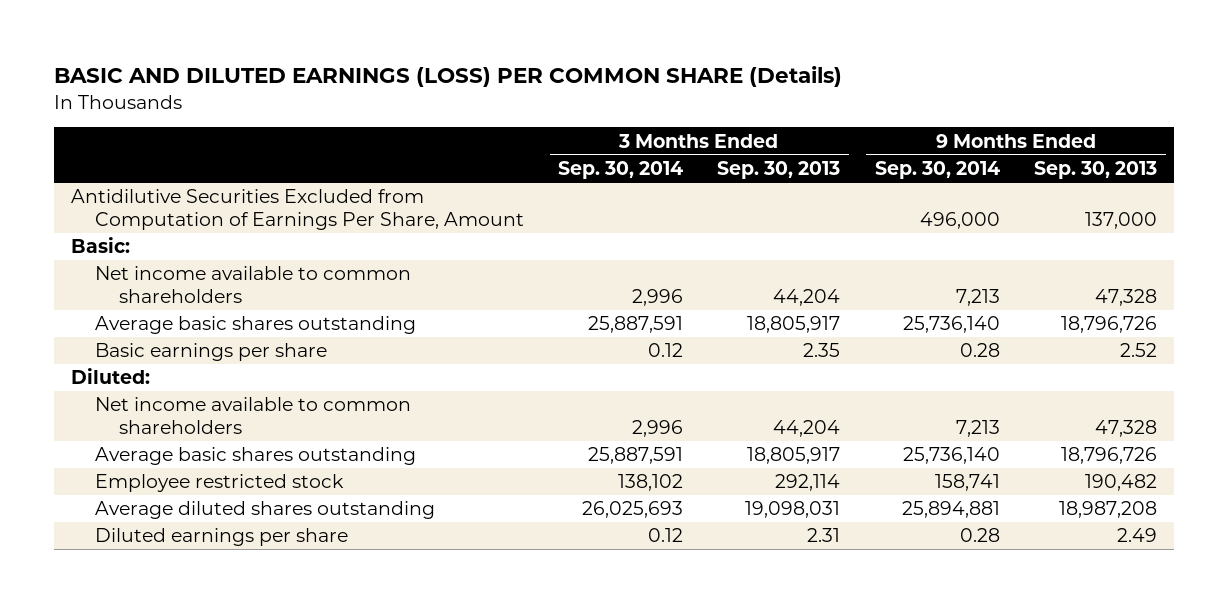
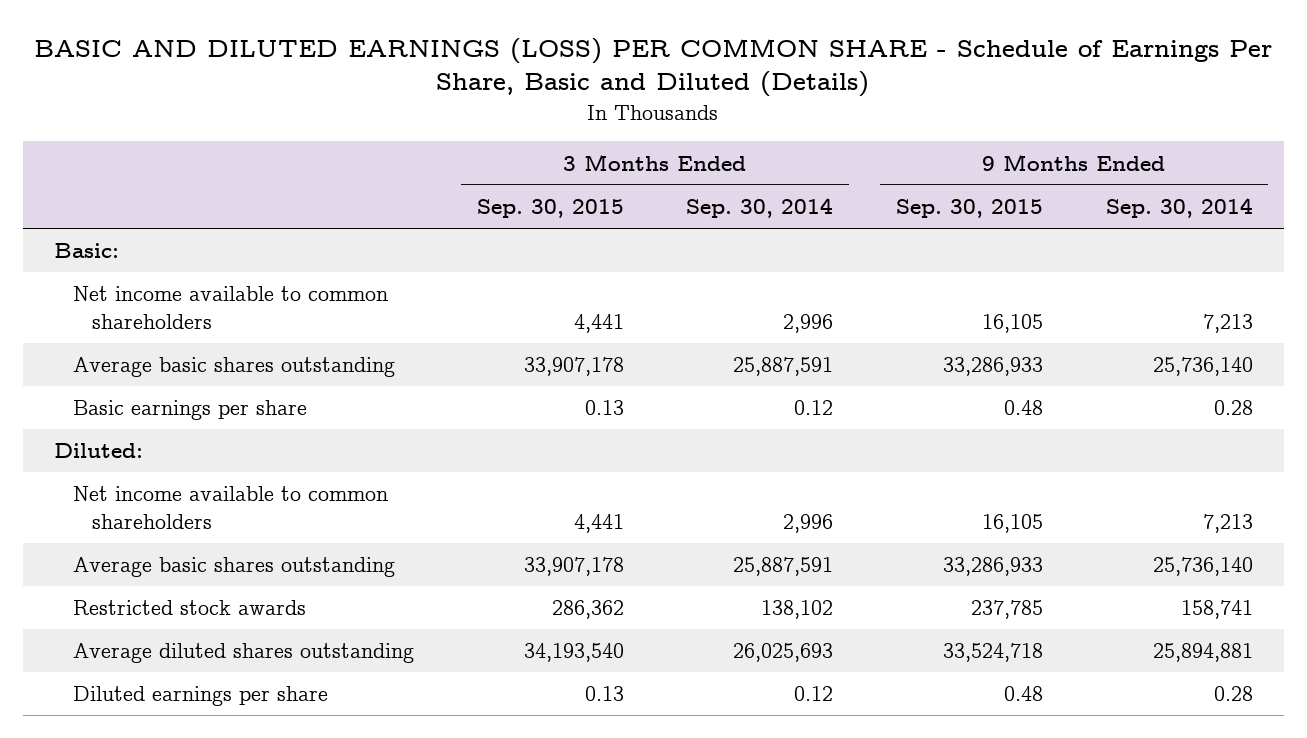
- BASIC AND DILUTED EARNINGS (LOSS) PER COMMON SHARE (Details)
+ BASIC AND DILUTED EARNINGS (LOSS) PER COMMON SHARE - Schedule of Earnings Per Share, Basic and Diluted (Details)
- | 3 Months Ended Sep. 30, 2014 | 3 Months Ended Sep. 30, 2013 | 9 Months Ended Sep. 30, 2014 | 9 Months Ended Sep. 30, 2013
+ | 3 Months Ended Sep. 30, 2015 | 3 Months Ended Sep. 30, 2014 | 9 Months Ended Sep. 30, 2015 | 9 Months Ended Sep. 30, 2014
- Antidilutive Securities Excluded from Computation of Earnings Per Share, Amount | | | 496,000 | 137,000
- Employee restricted stock | 138,102 | 292,114 | 158,741 | 190,482
+ Restricted stock awards | 286,362 | 138,102 | 237,785 | 158,741

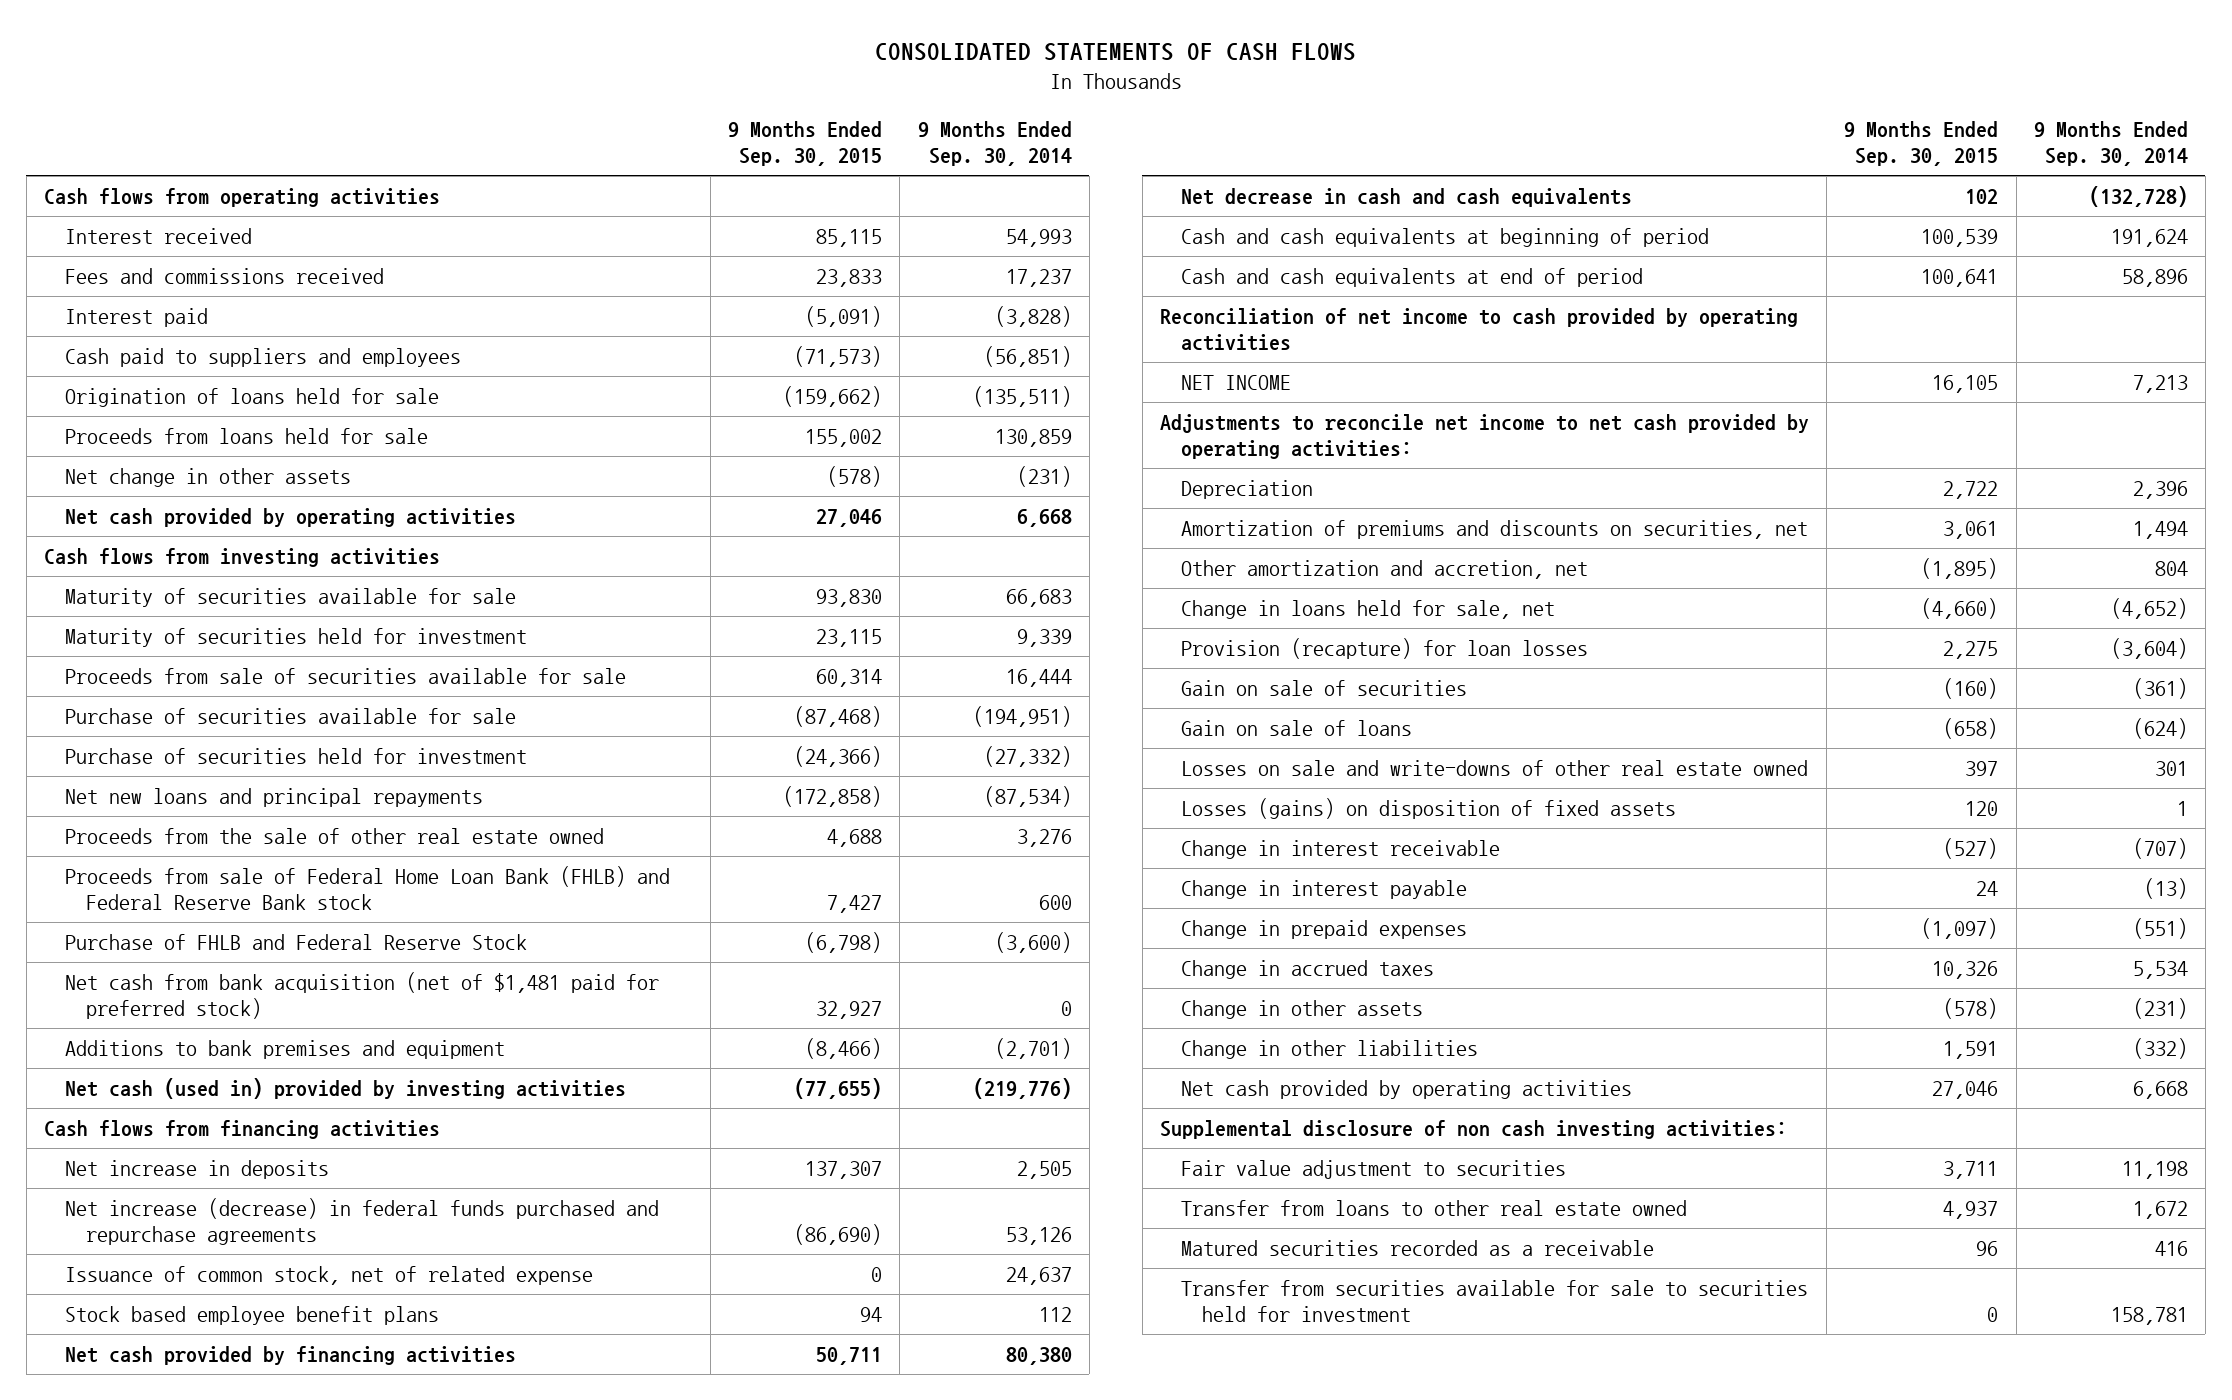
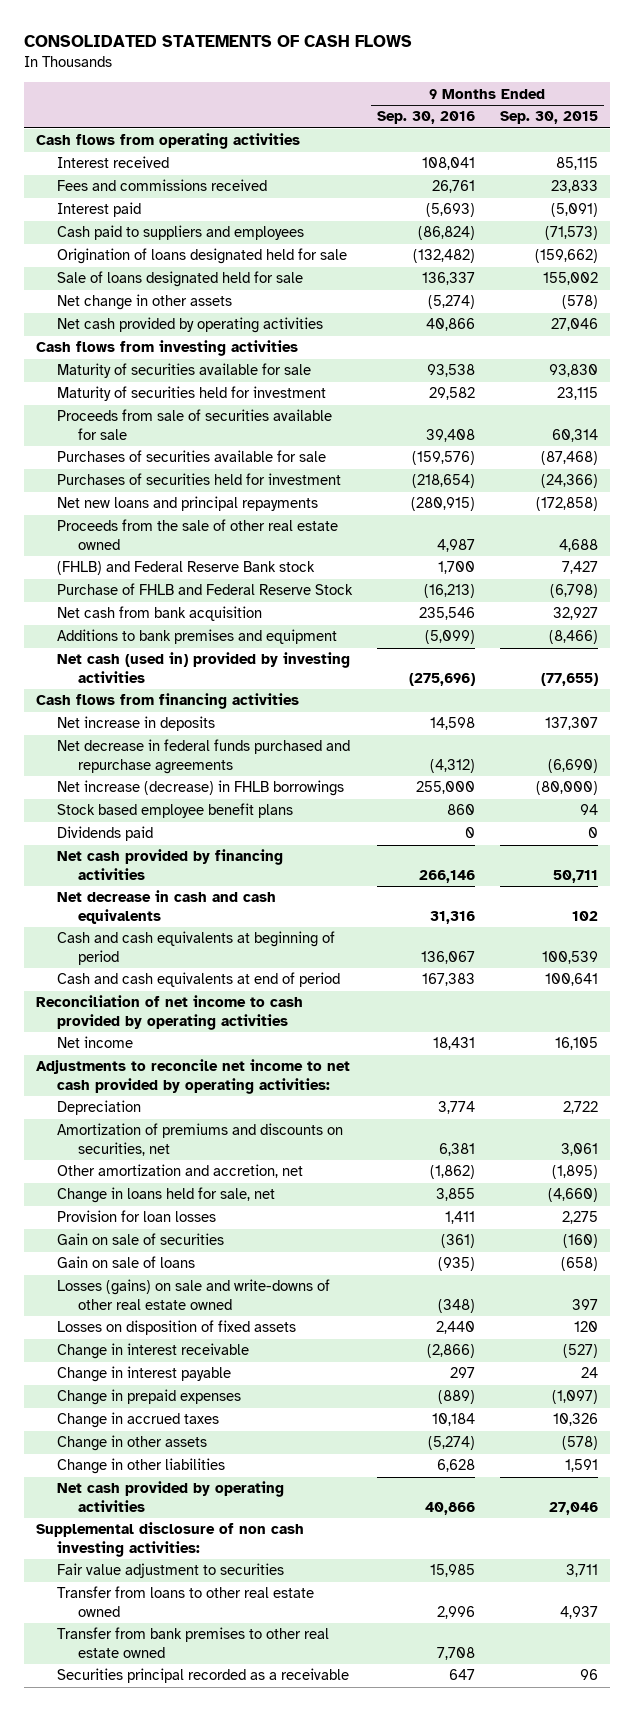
- | 9 Months Ended Sep. 30, 2015 | 9 Months Ended Sep. 30, 2014
+ | 9 Months Ended Sep. 30, 2016 | 9 Months Ended Sep. 30, 2015
- Origination of loans held for sale | (159,662) | (135,511)
- Proceeds from loans held for sale | 155,002 | 130,859
+ Origination of loans designated held for sale | (132,482) | (159,662)
+ Sale of loans designated held for sale | 136,337 | 155,002
- Purchase of securities available for sale | (87,468) | (194,951)
- Purchase of securities held for investment | (24,366) | (27,332)
+ Purchases of securities available for sale | (159,576) | (87,468)
+ Purchases of securities held for investment | (218,654) | (24,366)
- Proceeds from sale of Federal Home Loan Bank (FHLB) and Federal Reserve Bank stock | 7,427 | 600
+ (FHLB) and Federal Reserve Bank stock | 1,700 | 7,427
- Net cash from bank acquisition (net of $1,481 paid for preferred stock) | 32,927 | 0
+ Net cash from bank acquisition | 235,546 | 32,927
- Net increase (decrease) in federal funds purchased and repurchase agreements | (86,690) | 53,126
- Issuance of common stock, net of related expense | 0 | 24,637
+ Net decrease in federal funds purchased and repurchase agreements | (4,312) | (6,690)
+ Net increase (decrease) in FHLB borrowings | 255,000 | (80,000)
+ Dividends paid | 0 | 0
- NET INCOME | 16,105 | 7,213
+ Net income | 18,431 | 16,105
- Provision (recapture) for loan losses | 2,275 | (3,604)
+ Provision for loan losses | 1,411 | 2,275
- Losses on sale and write-downs of other real estate owned | 397 | 301
- Losses (gains) on disposition of fixed assets | 120 | 1
+ Losses (gains) on sale and write-downs of other real estate owned | (348) | 397
+ Losses on disposition of fixed assets | 2,440 | 120
- Matured securities recorded as a receivable | 96 | 416
- Transfer from securities available for sale to securities held for investment | 0 | 158,781
+ Transfer from bank premises to other real estate owned | 7,708 |
+ Securities principal recorded as a receivable | 647 | 96

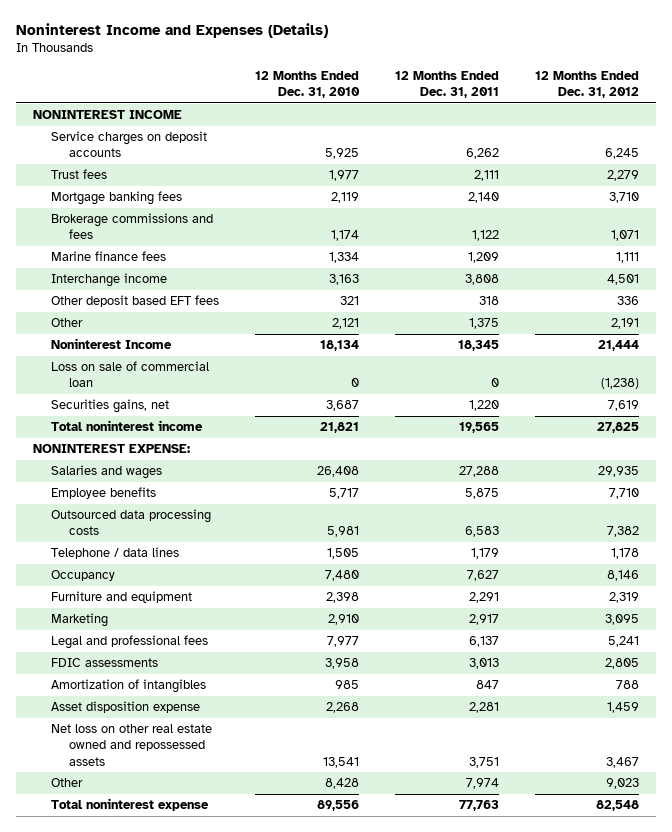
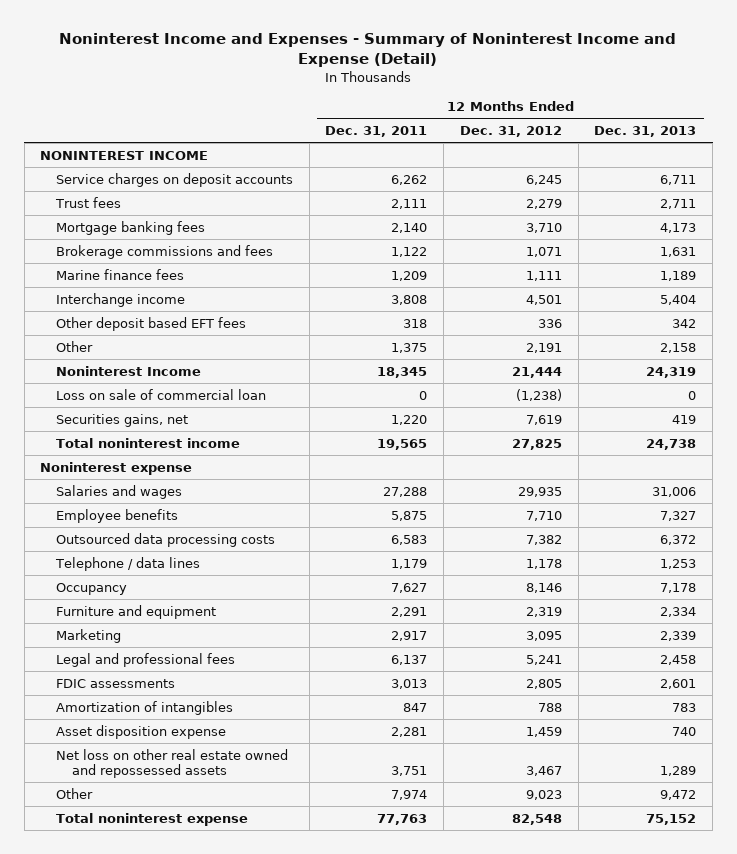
- Noninterest Income and Expenses (Details)
+ Noninterest Income and Expenses - Summary of Noninterest Income and Expense (Detail)
- | 12 Months Ended Dec. 31, 2010 | 12 Months Ended Dec. 31, 2011 | 12 Months Ended Dec. 31, 2012
+ | 12 Months Ended Dec. 31, 2011 | 12 Months Ended Dec. 31, 2012 | 12 Months Ended Dec. 31, 2013
- NONINTEREST EXPENSE:
+ Noninterest expense

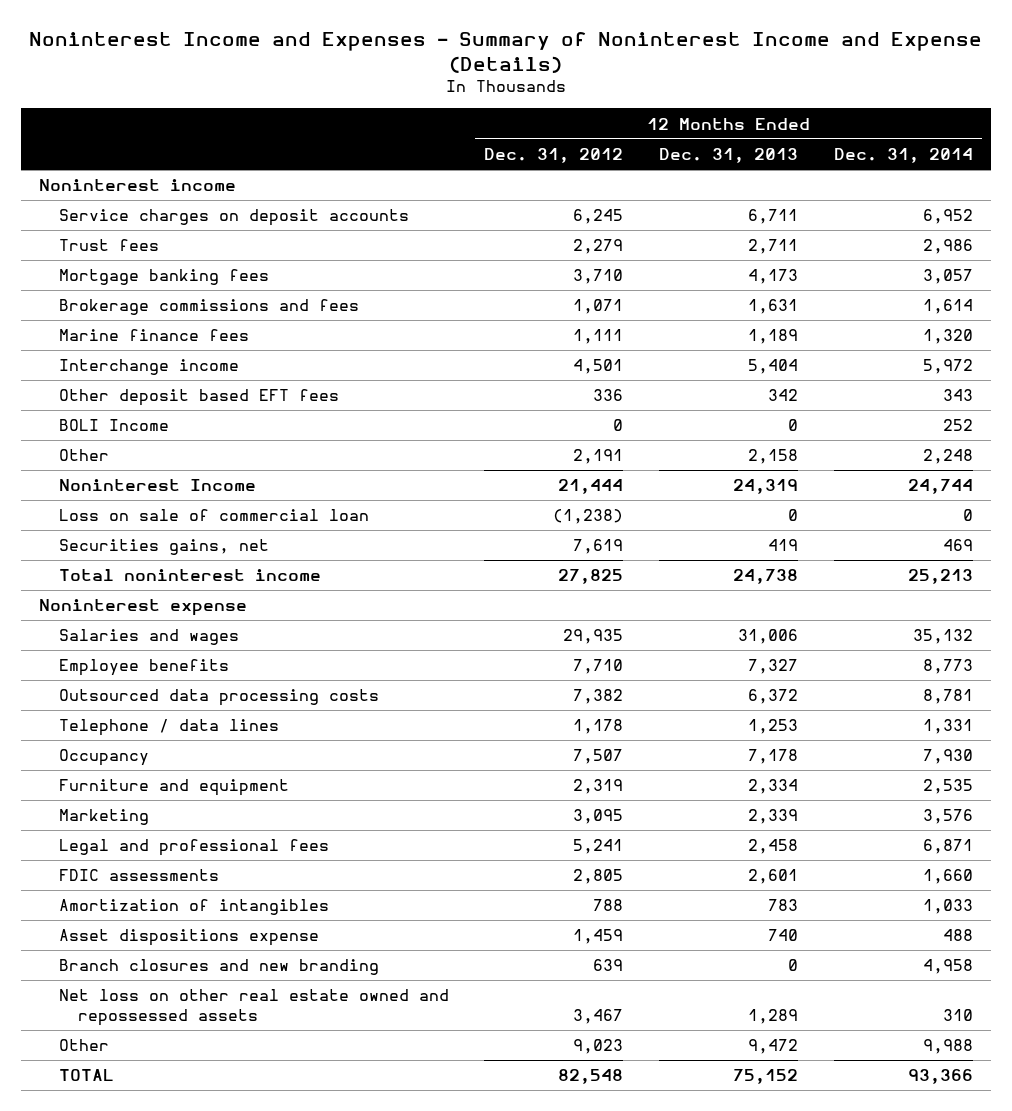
- Noninterest Income and Expenses - Summary of Noninterest Income and Expense (Detail)
+ Noninterest Income and Expenses - Summary of Noninterest Income and Expense (Details)
- | 12 Months Ended Dec. 31, 2011 | 12 Months Ended Dec. 31, 2012 | 12 Months Ended Dec. 31, 2013
+ | 12 Months Ended Dec. 31, 2012 | 12 Months Ended Dec. 31, 2013 | 12 Months Ended Dec. 31, 2014
- NONINTEREST INCOME
+ Noninterest income
+ BOLI Income | 0 | 0 | 252
- Occupancy | 7,627 | 8,146 | 7,178
+ Occupancy | 7,507 | 7,178 | 7,930
- Asset disposition expense | 2,281 | 1,459 | 740
+ Asset dispositions expense | 1,459 | 740 | 488
+ Branch closures and new branding | 639 | 0 | 4,958
- Total noninterest expense | 77,763 | 82,548 | 75,152
+ TOTAL | 82,548 | 75,152 | 93,366

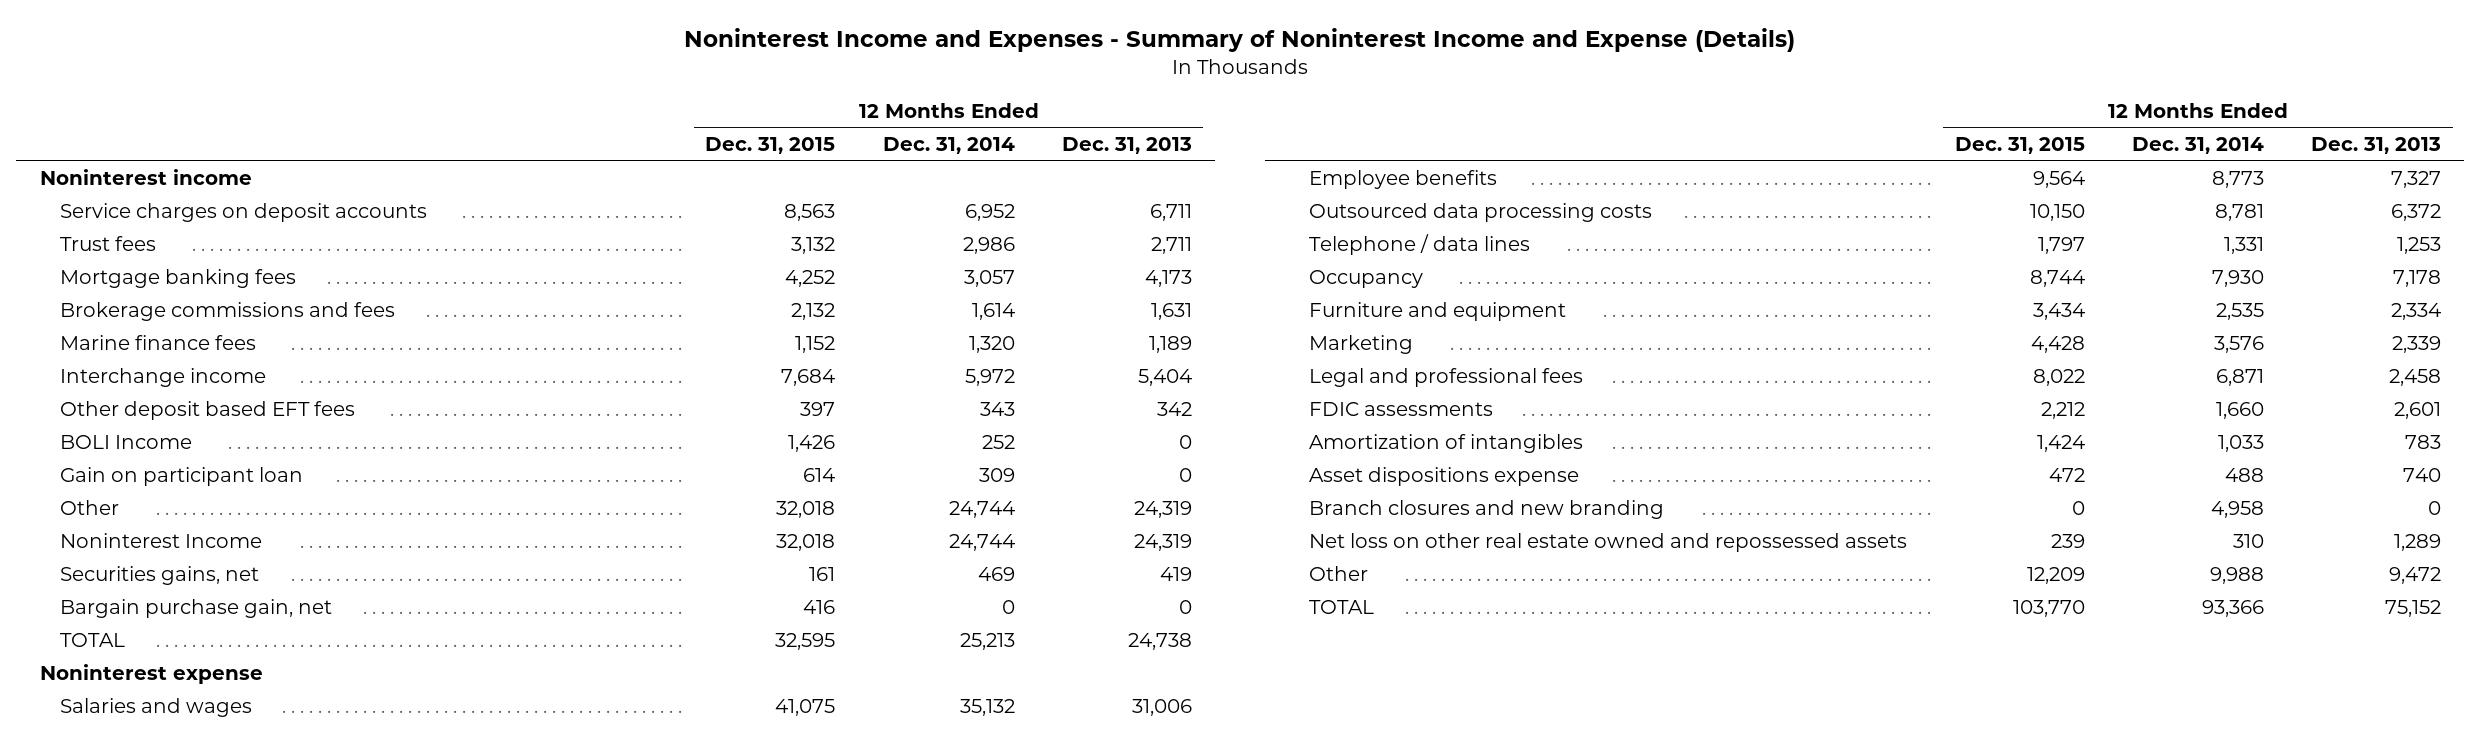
- | 12 Months Ended Dec. 31, 2012 | 12 Months Ended Dec. 31, 2013 | 12 Months Ended Dec. 31, 2014
+ | 12 Months Ended Dec. 31, 2015 | 12 Months Ended Dec. 31, 2014 | 12 Months Ended Dec. 31, 2013
- Other | 2,191 | 2,158 | 2,248
+ Gain on participant loan | 614 | 309 | 0
+ Other | 32,018 | 24,744 | 24,319
- Loss on sale of commercial loan | (1,238) | 0 | 0
- Total noninterest income | 27,825 | 24,738 | 25,213
+ Bargain purchase gain, net | 416 | 0 | 0
+ TOTAL | 32,595 | 25,213 | 24,738

